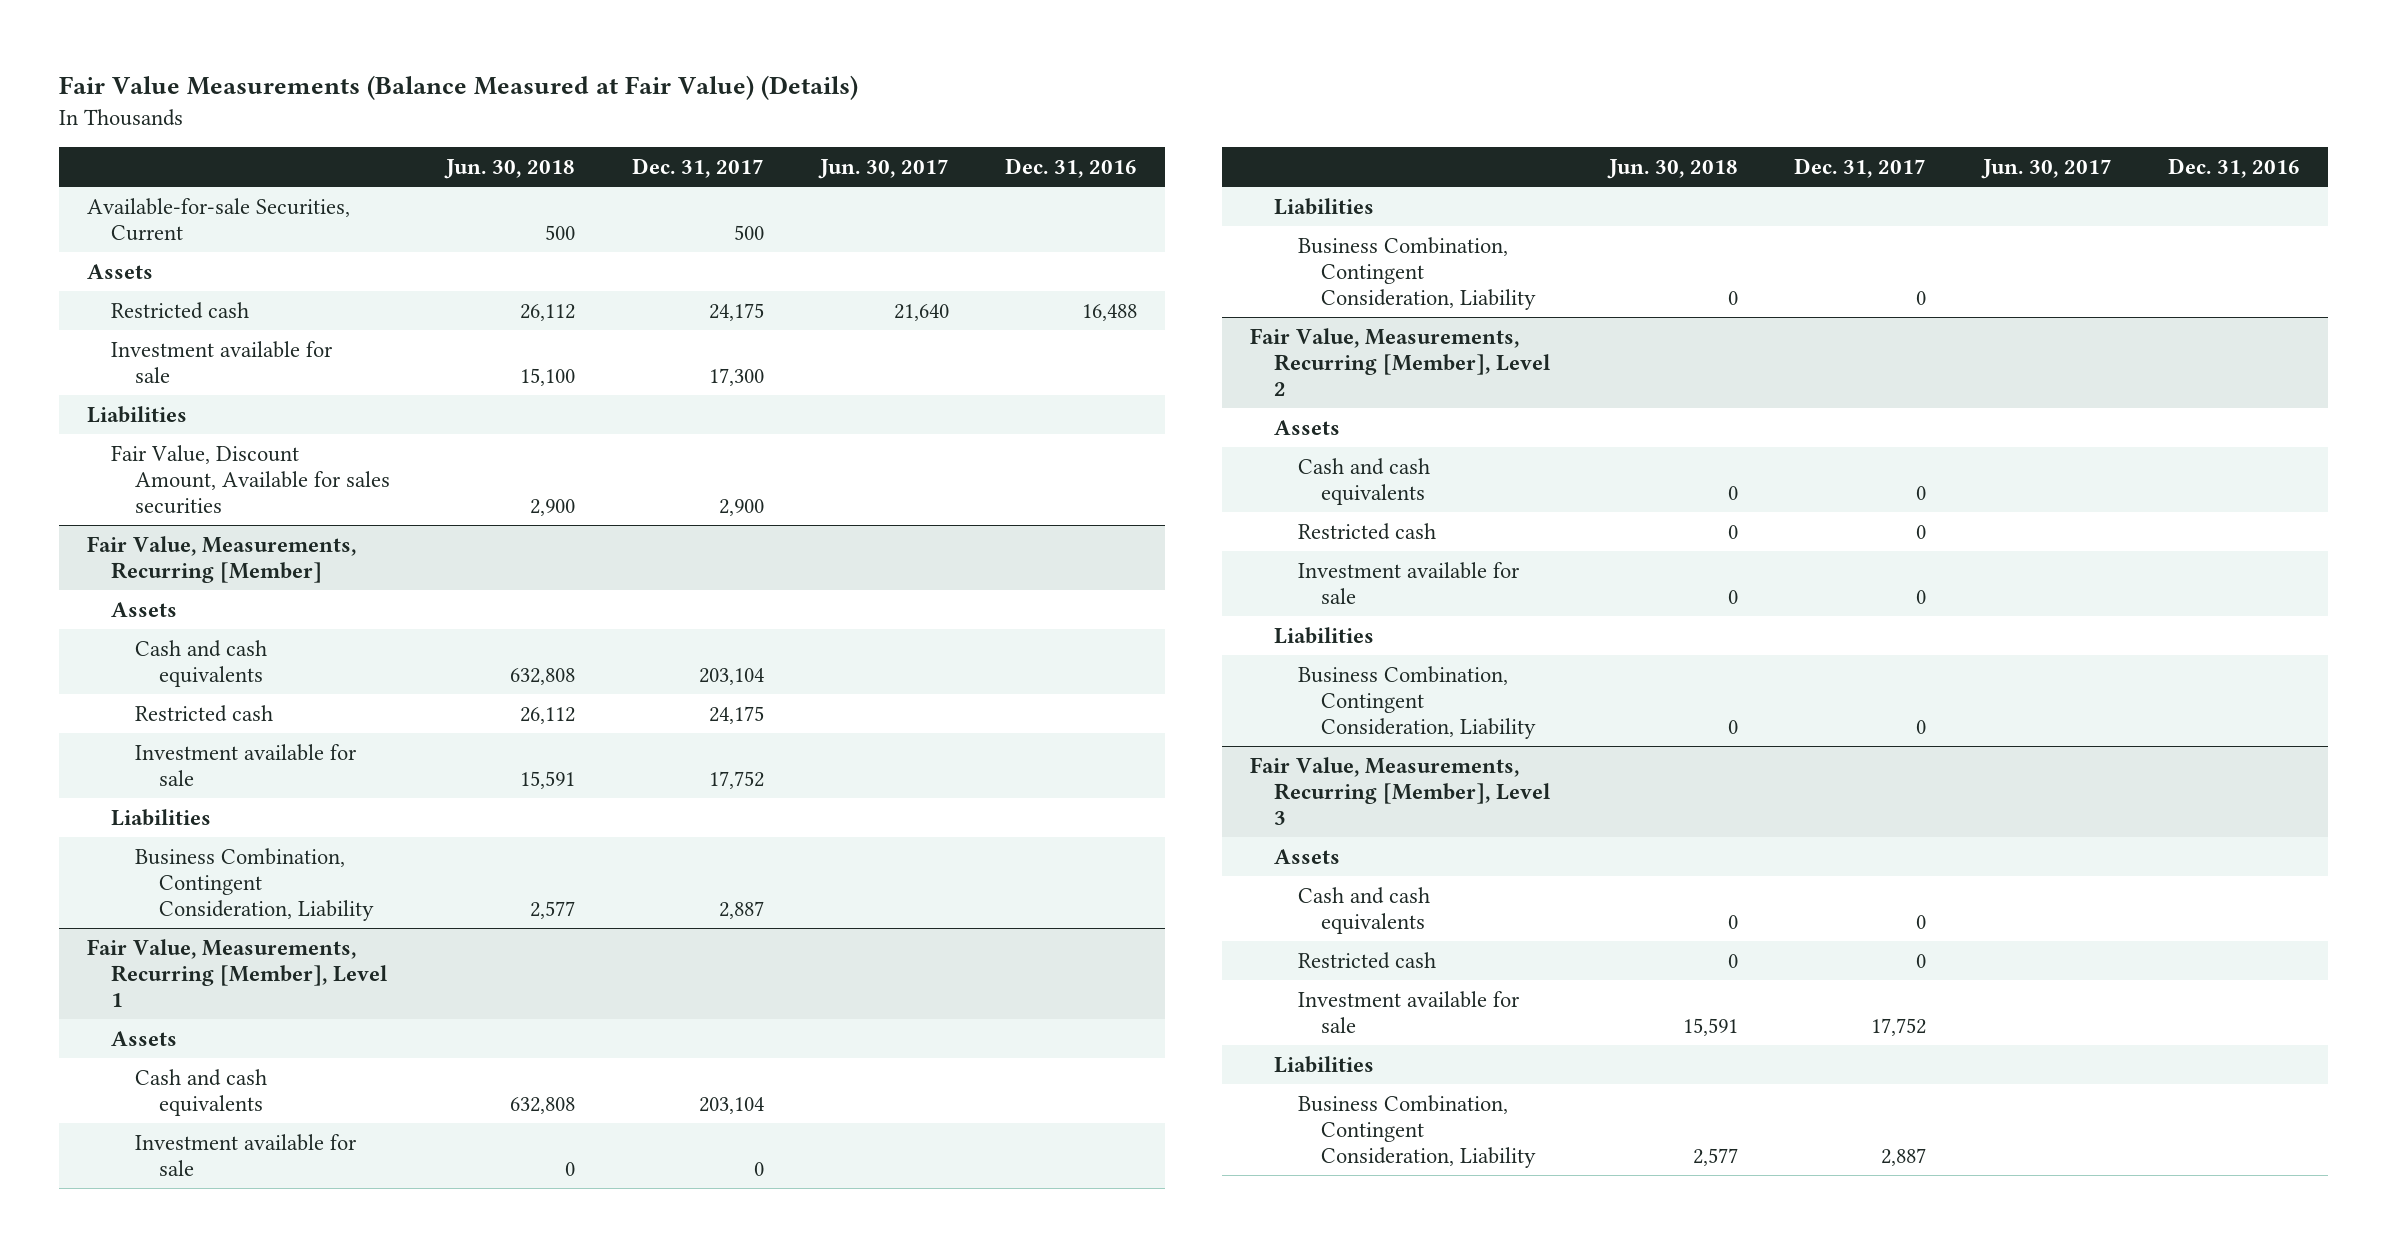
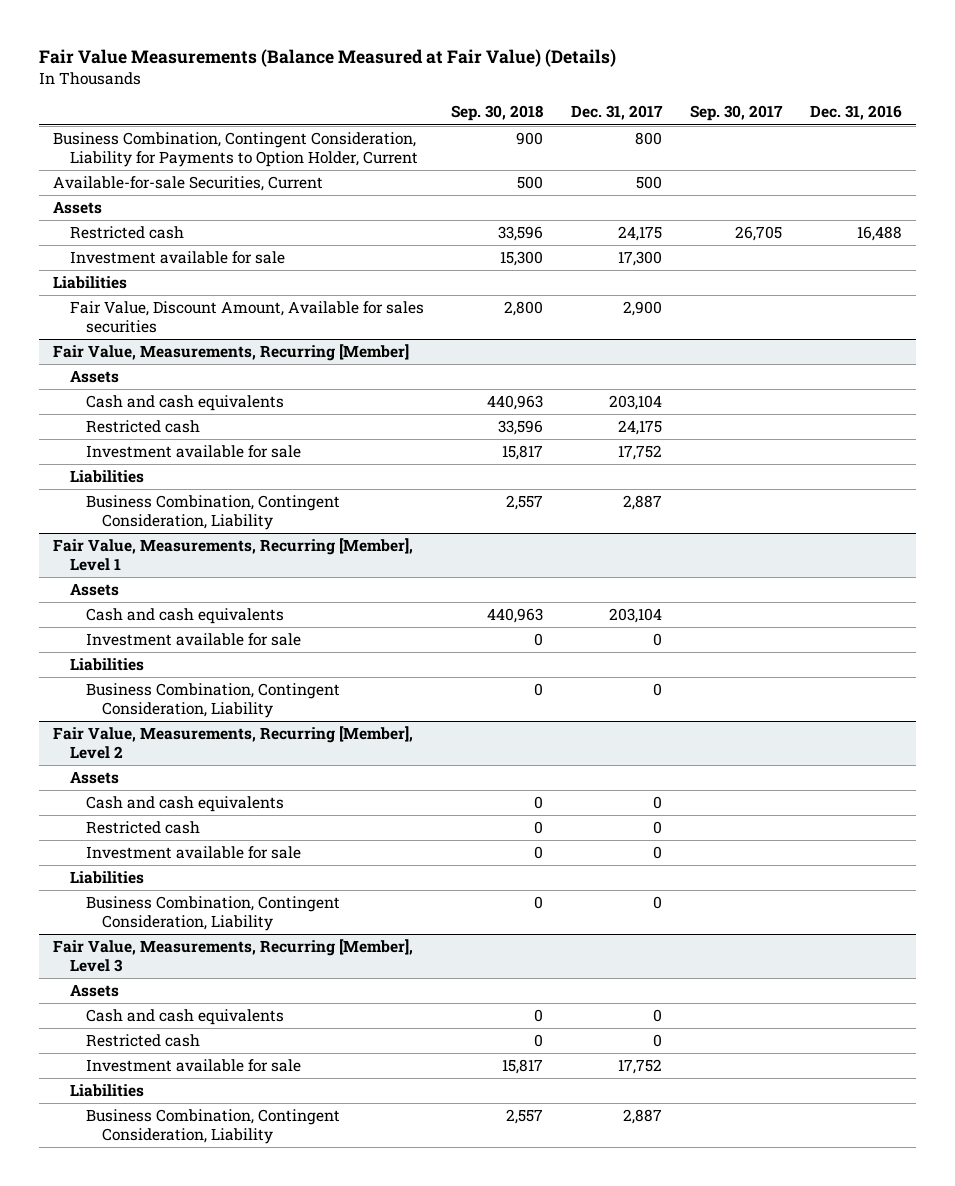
- | Jun. 30, 2018 | Dec. 31, 2017 | Jun. 30, 2017 | Dec. 31, 2016
+ | Sep. 30, 2018 | Dec. 31, 2017 | Sep. 30, 2017 | Dec. 31, 2016
+ Business Combination, Contingent Consideration, Liability for Payments to Option Holder, Current | 900 | 800 | |

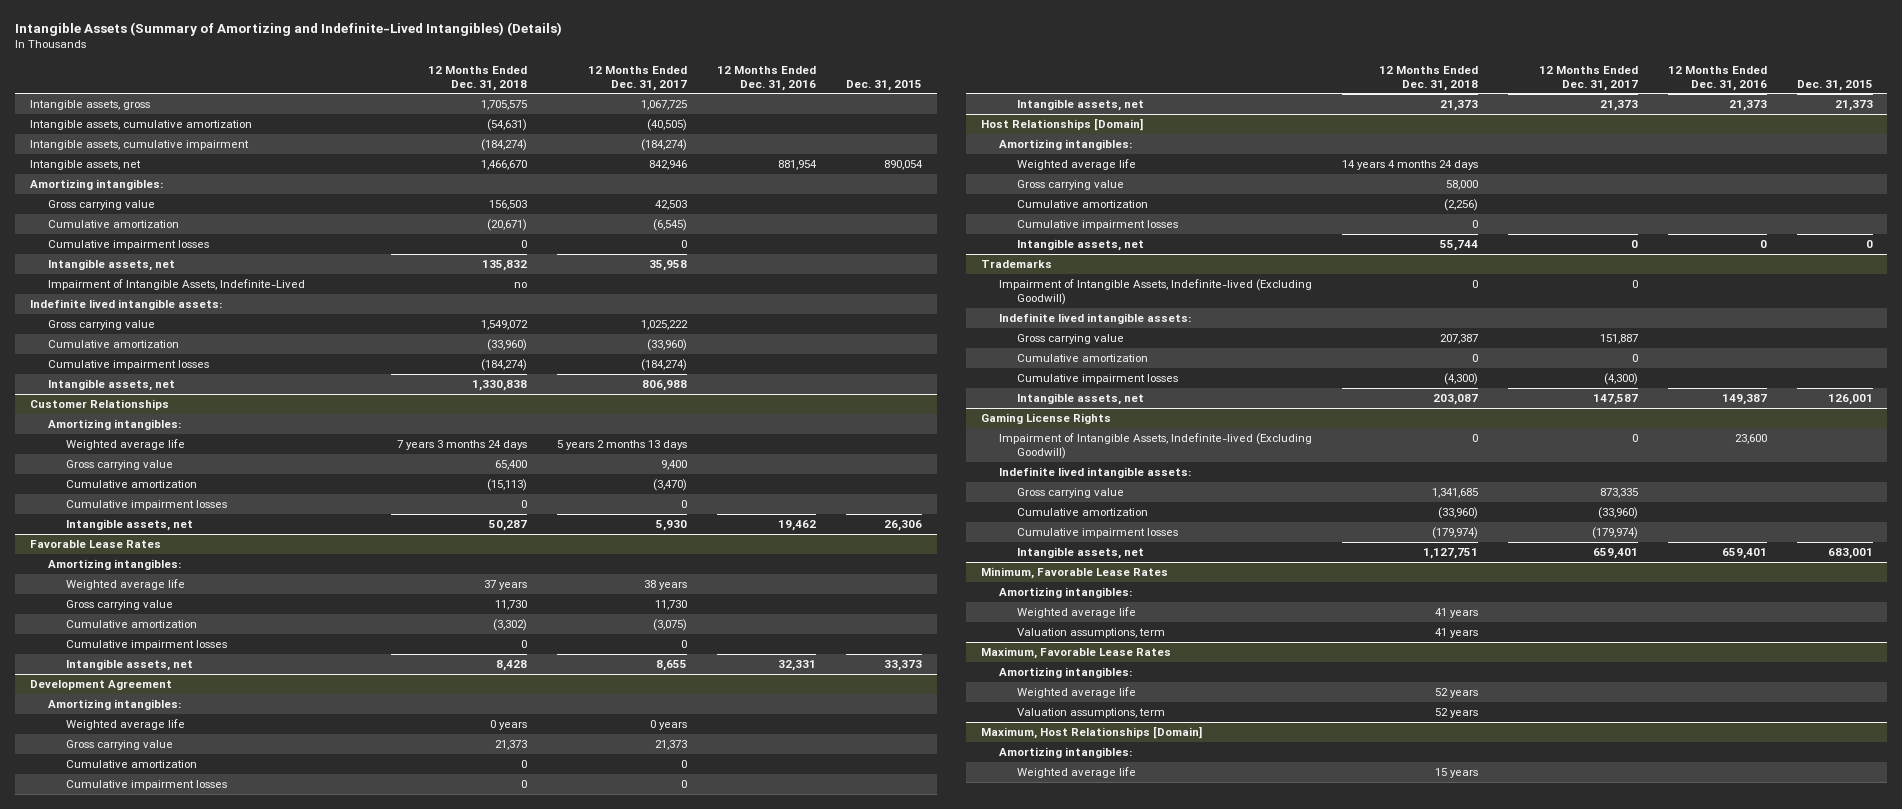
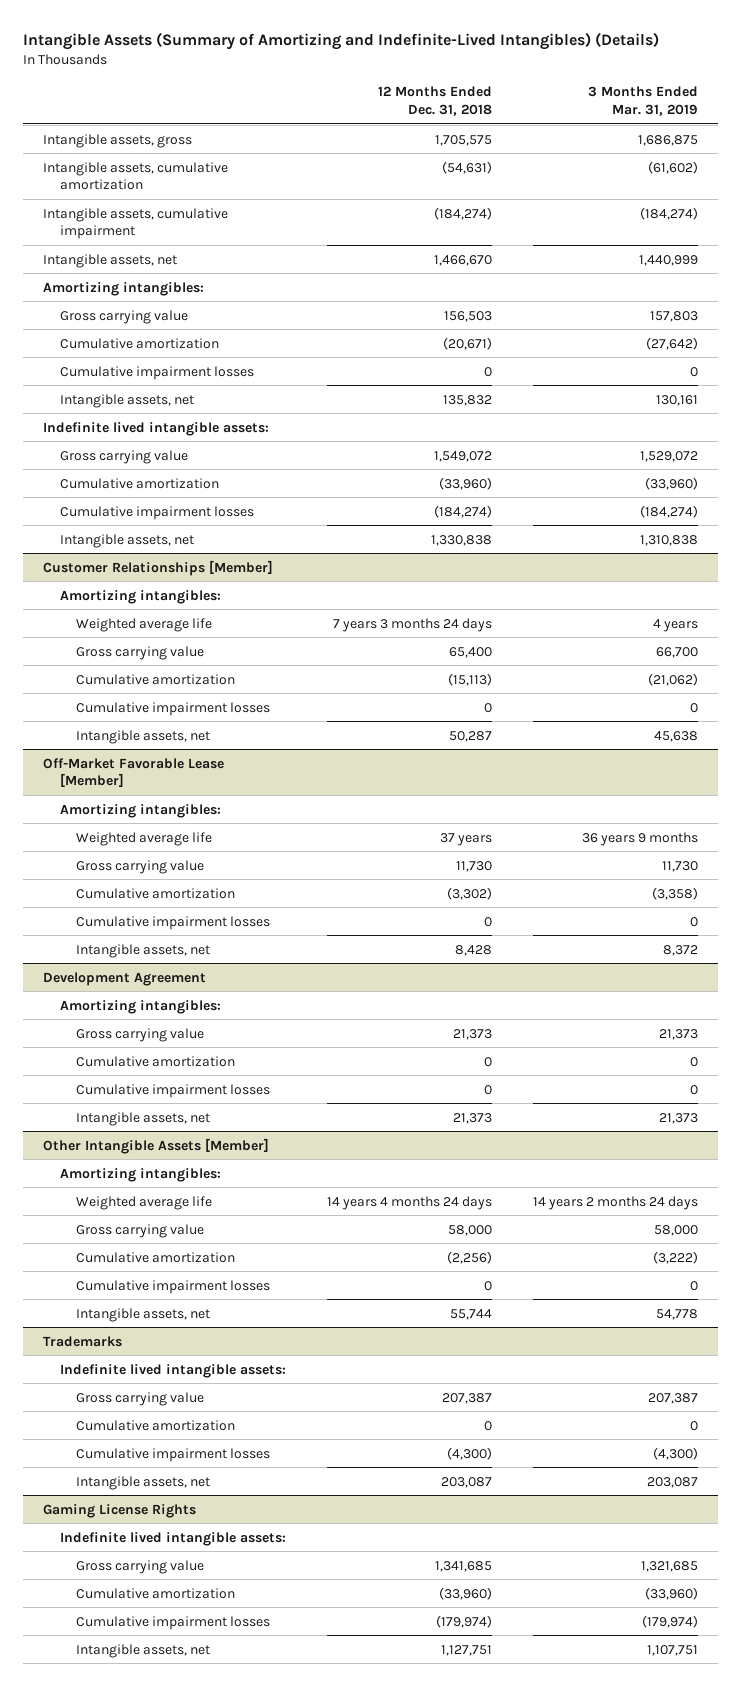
- | 12 Months Ended Dec. 31, 2018 | 12 Months Ended Dec. 31, 2017 | 12 Months Ended Dec. 31, 2016 | Dec. 31, 2015
+ | 12 Months Ended Dec. 31, 2018 | 3 Months Ended Mar. 31, 2019
- Impairment of Intangible Assets, Indefinite-Lived | no | | |
- Customer Relationships
+ Customer Relationships [Member]
- Favorable Lease Rates
+ Off-Market Favorable Lease [Member]
@ Development Agreement
- Weighted average life | 0 years | 0 years | |
- Host Relationships [Domain]
+ Other Intangible Assets [Member]
@ Trademarks
- Impairment of Intangible Assets, Indefinite-lived (Excluding Goodwill) | 0 | 0 | |
@ Gaming License Rights
- Impairment of Intangible Assets, Indefinite-lived (Excluding Goodwill) | 0 | 0 | 23,600 |
- Minimum, Favorable Lease Rates
- Amortizing intangibles:
- Weighted average life | 41 years | | |
- Valuation assumptions, term | 41 years | | |
- Maximum, Favorable Lease Rates
- Amortizing intangibles:
- Weighted average life | 52 years | | |
- Valuation assumptions, term | 52 years | | |
- Maximum, Host Relationships [Domain]
- Amortizing intangibles:
- Weighted average life | 15 years | | |

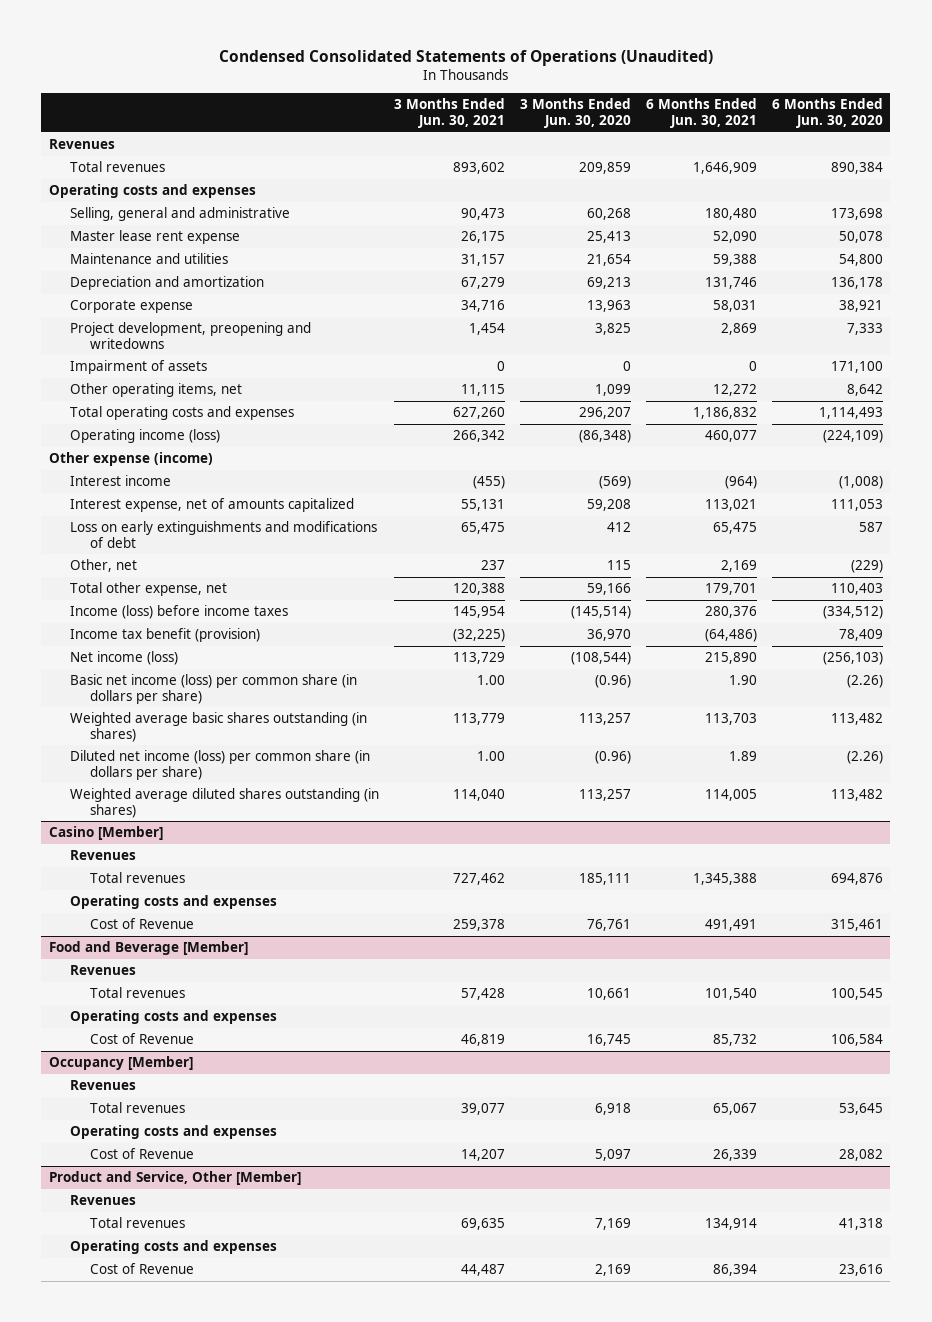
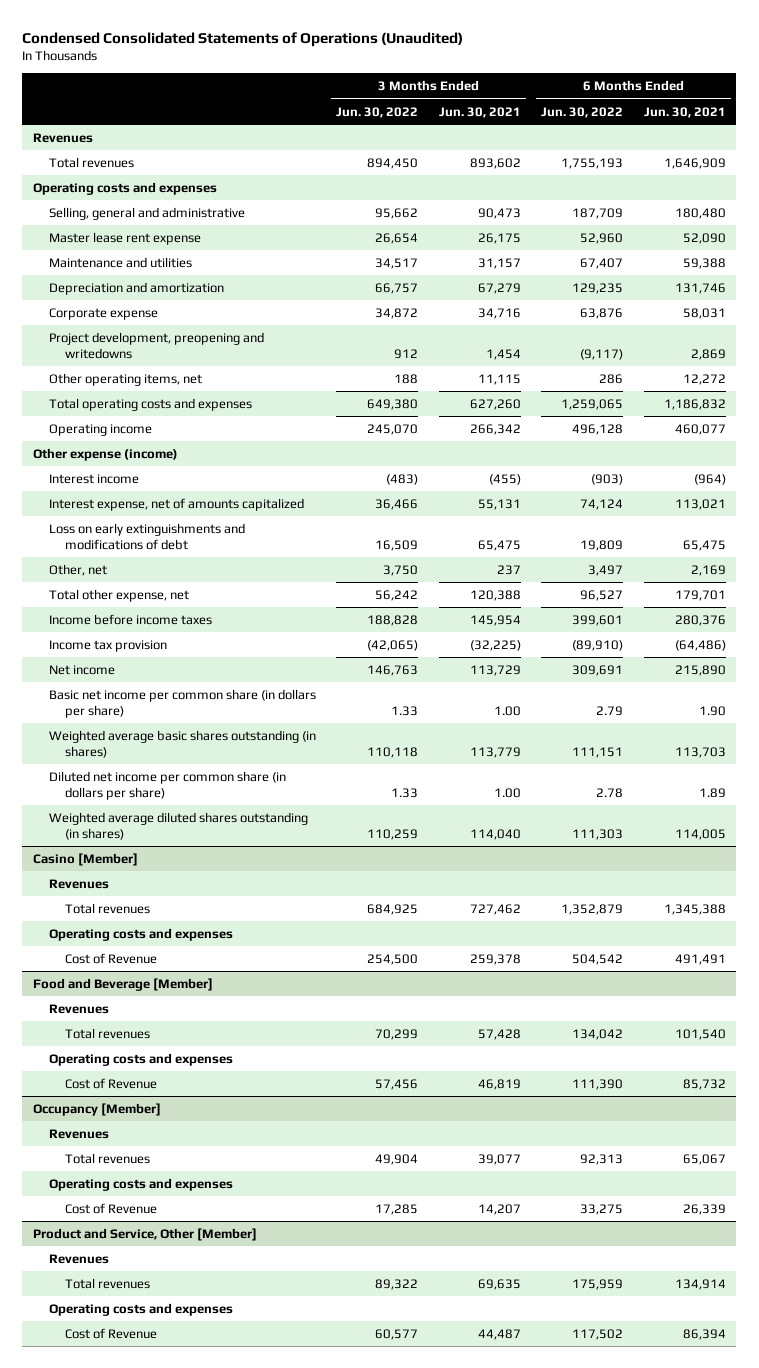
- | 3 Months Ended Jun. 30, 2021 | 3 Months Ended Jun. 30, 2020 | 6 Months Ended Jun. 30, 2021 | 6 Months Ended Jun. 30, 2020
+ | 3 Months Ended Jun. 30, 2022 | 3 Months Ended Jun. 30, 2021 | 6 Months Ended Jun. 30, 2022 | 6 Months Ended Jun. 30, 2021
- Impairment of assets | 0 | 0 | 0 | 171,100
- Operating income (loss) | 266,342 | (86,348) | 460,077 | (224,109)
+ Operating income | 245,070 | 266,342 | 496,128 | 460,077
- Income (loss) before income taxes | 145,954 | (145,514) | 280,376 | (334,512)
- Income tax benefit (provision) | (32,225) | 36,970 | (64,486) | 78,409
- Net income (loss) | 113,729 | (108,544) | 215,890 | (256,103)
- Basic net income (loss) per common share (in dollars per share) | 1.00 | (0.96) | 1.90 | (2.26)
+ Income before income taxes | 188,828 | 145,954 | 399,601 | 280,376
+ Income tax provision | (42,065) | (32,225) | (89,910) | (64,486)
+ Net income | 146,763 | 113,729 | 309,691 | 215,890
+ Basic net income per common share (in dollars per share) | 1.33 | 1.00 | 2.79 | 1.90
- Diluted net income (loss) per common share (in dollars per share) | 1.00 | (0.96) | 1.89 | (2.26)
+ Diluted net income per common share (in dollars per share) | 1.33 | 1.00 | 2.78 | 1.89

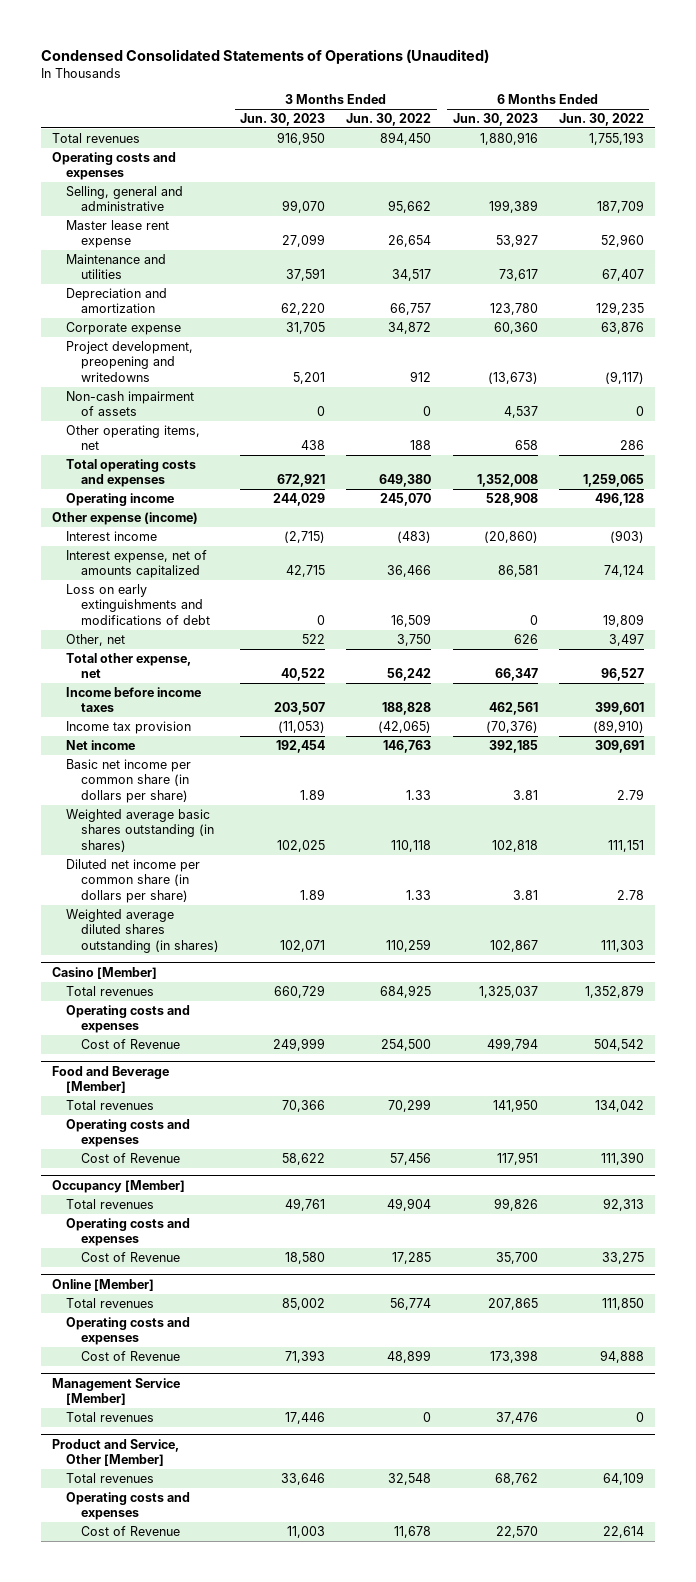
- | 3 Months Ended Jun. 30, 2022 | 3 Months Ended Jun. 30, 2021 | 6 Months Ended Jun. 30, 2022 | 6 Months Ended Jun. 30, 2021
+ | 3 Months Ended Jun. 30, 2023 | 3 Months Ended Jun. 30, 2022 | 6 Months Ended Jun. 30, 2023 | 6 Months Ended Jun. 30, 2022
- Revenues
+ Non-cash impairment of assets | 0 | 0 | 4,537 | 0
@ Casino [Member]
- Revenues
@ Food and Beverage [Member]
- Revenues
@ Occupancy [Member]
- Revenues
+ Online [Member]
+ Total revenues | 85,002 | 56,774 | 207,865 | 111,850
+ Operating costs and expenses
+ Cost of Revenue | 71,393 | 48,899 | 173,398 | 94,888
+ Management Service [Member]
+ Total revenues | 17,446 | 0 | 37,476 | 0
@ Product and Service, Other [Member]
- Revenues
- Total revenues | 89,322 | 69,635 | 175,959 | 134,914
+ Total revenues | 33,646 | 32,548 | 68,762 | 64,109
- Cost of Revenue | 60,577 | 44,487 | 117,502 | 86,394
+ Cost of Revenue | 11,003 | 11,678 | 22,570 | 22,614

